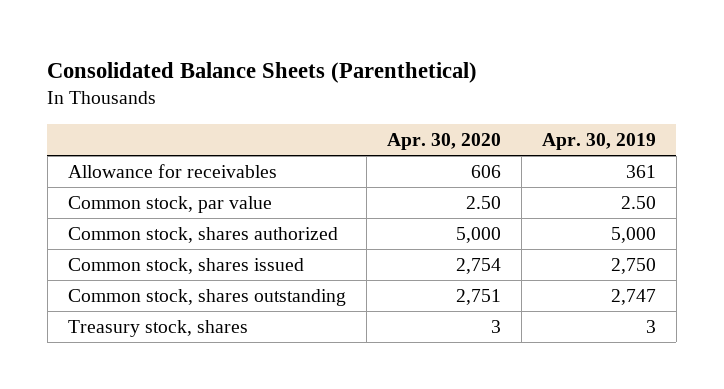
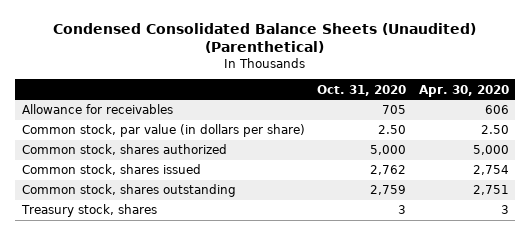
- Consolidated Balance Sheets (Parenthetical)
+ Condensed Consolidated Balance Sheets (Unaudited) (Parenthetical)
- | Apr. 30, 2020 | Apr. 30, 2019
+ | Oct. 31, 2020 | Apr. 30, 2020
- Common stock, par value | 2.50 | 2.50
+ Common stock, par value (in dollars per share) | 2.50 | 2.50

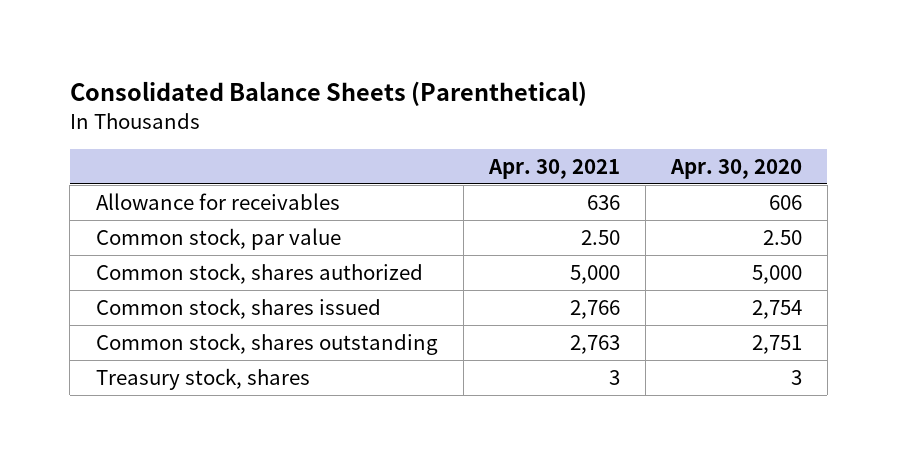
- Condensed Consolidated Balance Sheets (Unaudited) (Parenthetical)
+ Consolidated Balance Sheets (Parenthetical)
- | Oct. 31, 2020 | Apr. 30, 2020
+ | Apr. 30, 2021 | Apr. 30, 2020
- Common stock, par value (in dollars per share) | 2.50 | 2.50
+ Common stock, par value | 2.50 | 2.50

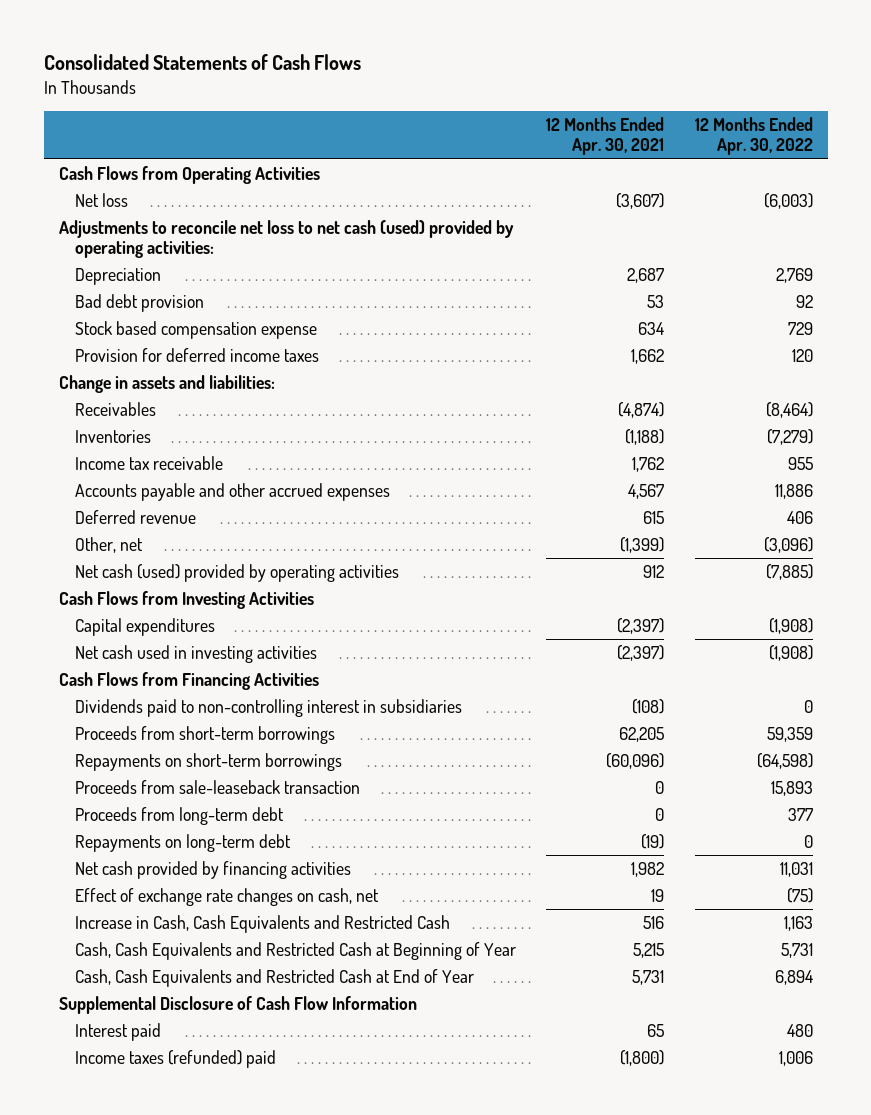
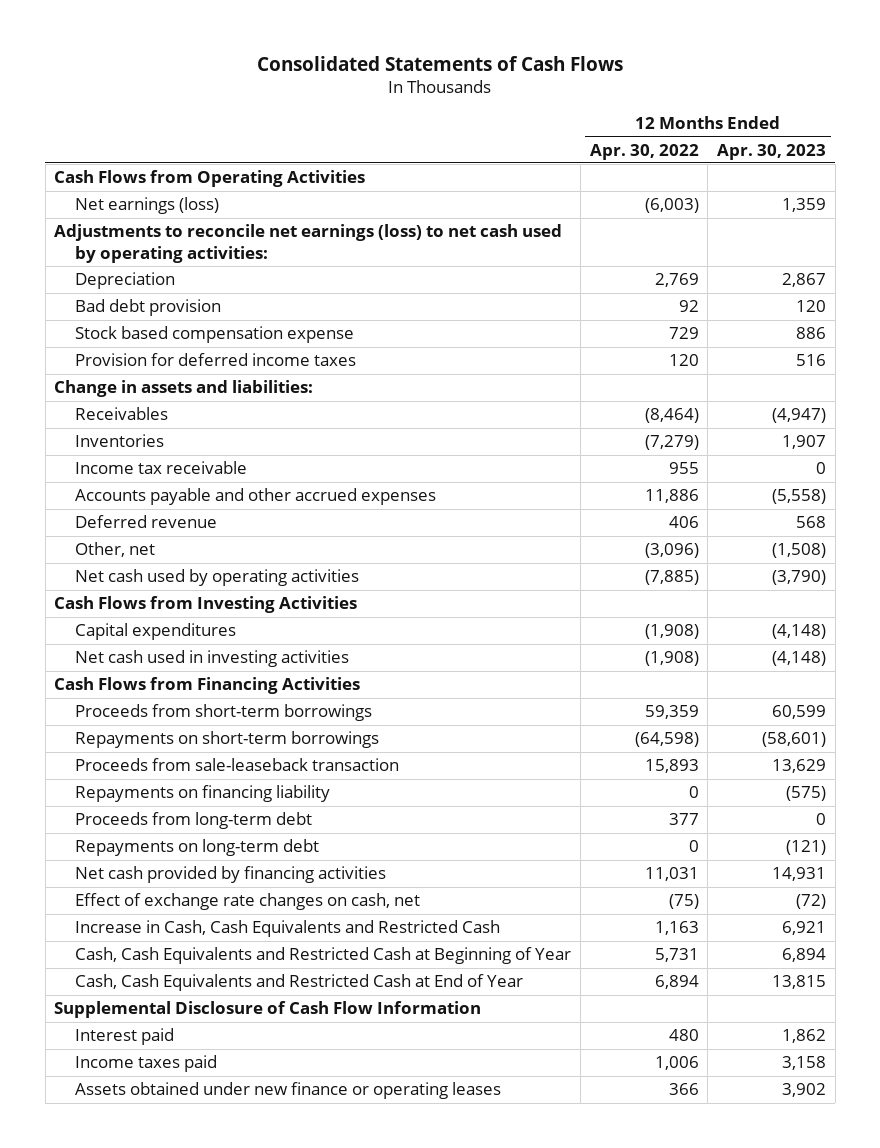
- | 12 Months Ended Apr. 30, 2021 | 12 Months Ended Apr. 30, 2022
+ | 12 Months Ended Apr. 30, 2022 | 12 Months Ended Apr. 30, 2023
- Net loss | (3,607) | (6,003)
- Adjustments to reconcile net loss to net cash (used) provided by operating activities:
+ Net earnings (loss) | (6,003) | 1,359
+ Adjustments to reconcile net earnings (loss) to net cash used by operating activities:
- Net cash (used) provided by operating activities | 912 | (7,885)
+ Net cash used by operating activities | (7,885) | (3,790)
- Dividends paid to non-controlling interest in subsidiaries | (108) | 0
+ Repayments on financing liability | 0 | (575)
- Income taxes (refunded) paid | (1,800) | 1,006
+ Income taxes paid | 1,006 | 3,158
+ Assets obtained under new finance or operating leases | 366 | 3,902

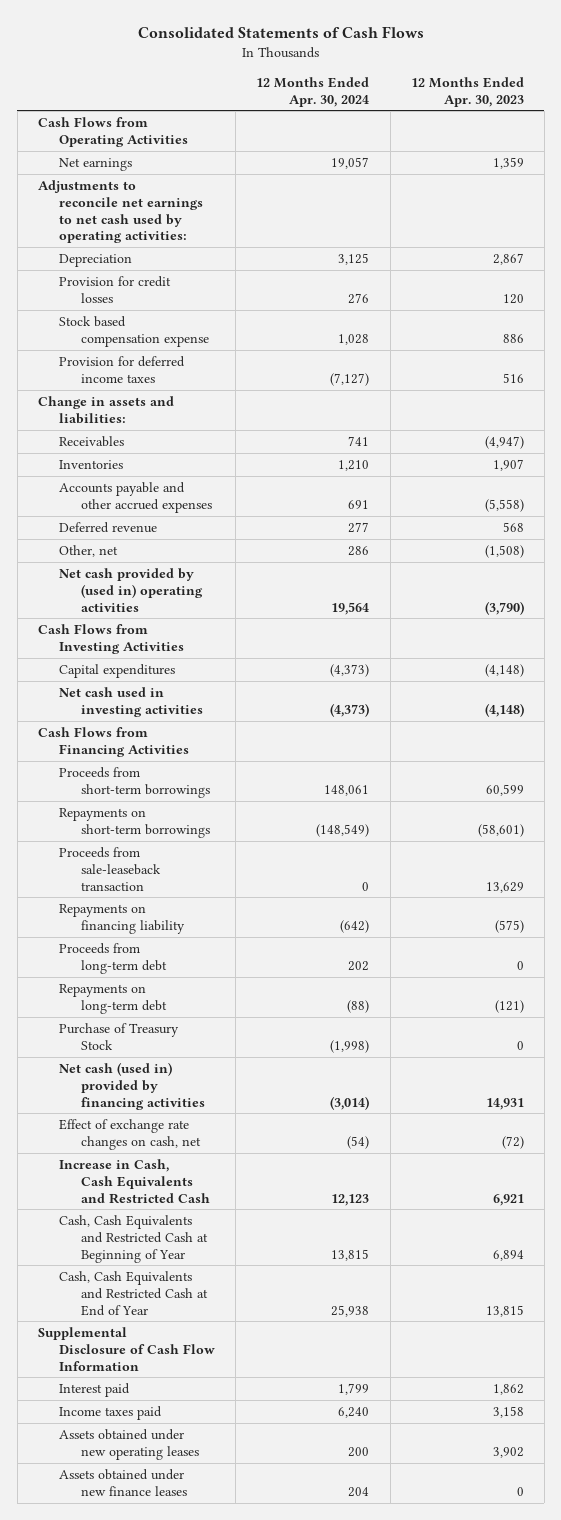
- | 12 Months Ended Apr. 30, 2022 | 12 Months Ended Apr. 30, 2023
+ | 12 Months Ended Apr. 30, 2024 | 12 Months Ended Apr. 30, 2023
- Net earnings (loss) | (6,003) | 1,359
- Adjustments to reconcile net earnings (loss) to net cash used by operating activities:
+ Net earnings | 19,057 | 1,359
+ Adjustments to reconcile net earnings to net cash used by operating activities:
- Bad debt provision | 92 | 120
+ Provision for credit losses | 276 | 120
- Income tax receivable | 955 | 0
- Net cash used by operating activities | (7,885) | (3,790)
+ Net cash provided by (used in) operating activities | 19,564 | (3,790)
- Net cash provided by financing activities | 11,031 | 14,931
+ Purchase of Treasury Stock | (1,998) | 0
+ Net cash (used in) provided by financing activities | (3,014) | 14,931
- Assets obtained under new finance or operating leases | 366 | 3,902
+ Assets obtained under new operating leases | 200 | 3,902
+ Assets obtained under new finance leases | 204 | 0

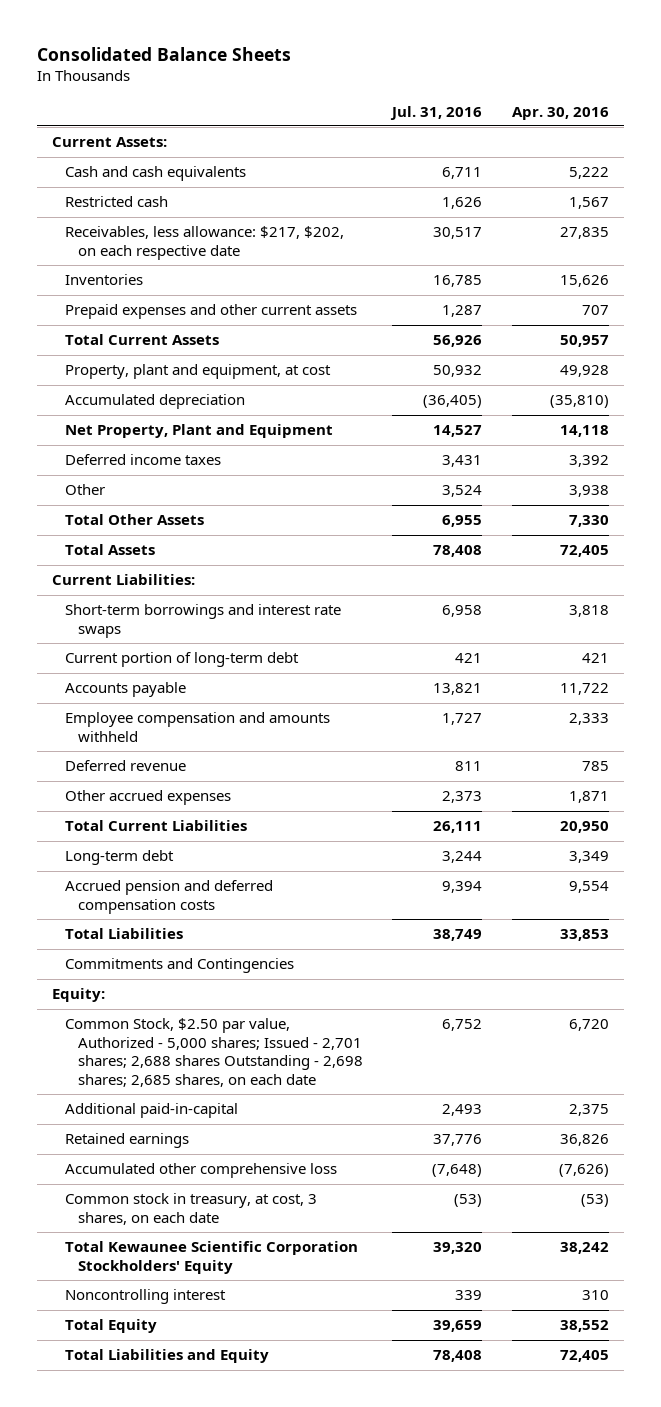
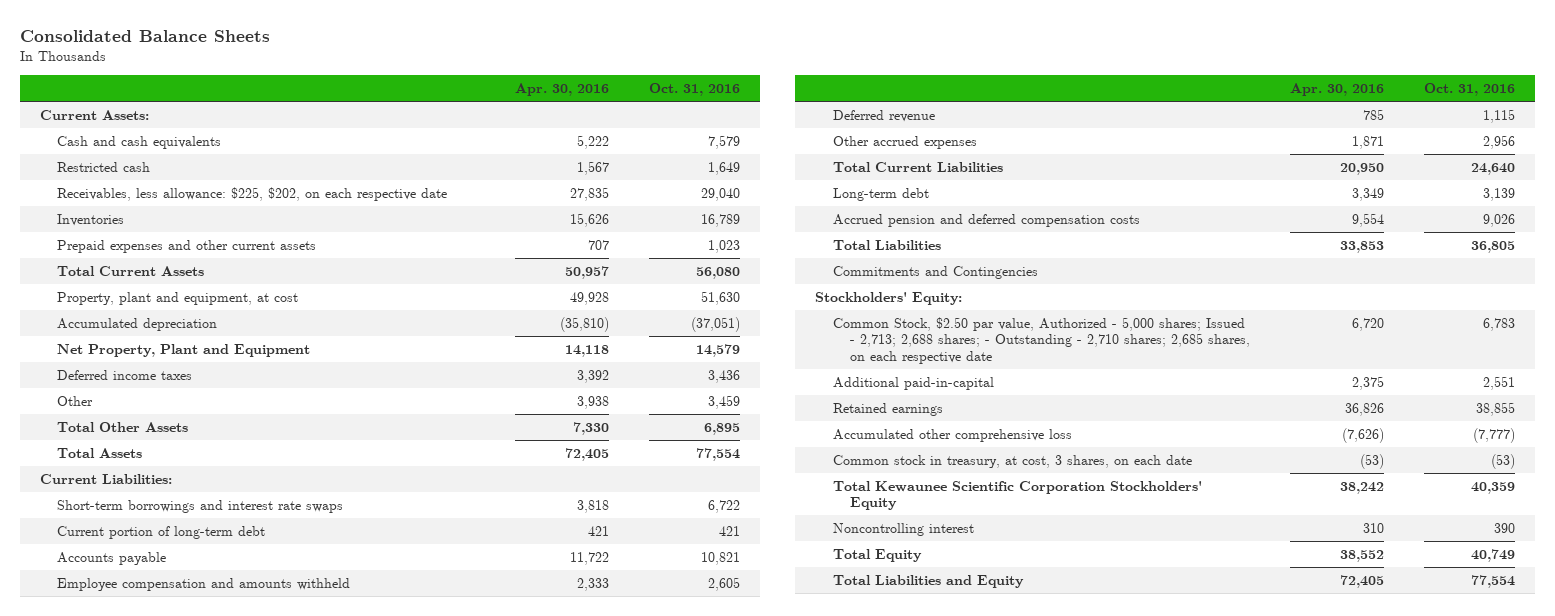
- | Jul. 31, 2016 | Apr. 30, 2016
+ | Apr. 30, 2016 | Oct. 31, 2016
- Receivables, less allowance: $217, $202, on each respective date | 30,517 | 27,835
+ Receivables, less allowance: $225, $202, on each respective date | 27,835 | 29,040
- Equity:
- Common Stock, $2.50 par value, Authorized - 5,000 shares; Issued - 2,701 shares; 2,688 shares Outstanding - 2,698 shares; 2,685 shares, on each date | 6,752 | 6,720
+ Stockholders' Equity:
+ Common Stock, $2.50 par value, Authorized - 5,000 shares; Issued - 2,713; 2,688 shares; - Outstanding - 2,710 shares; 2,685 shares, on each respective date | 6,720 | 6,783

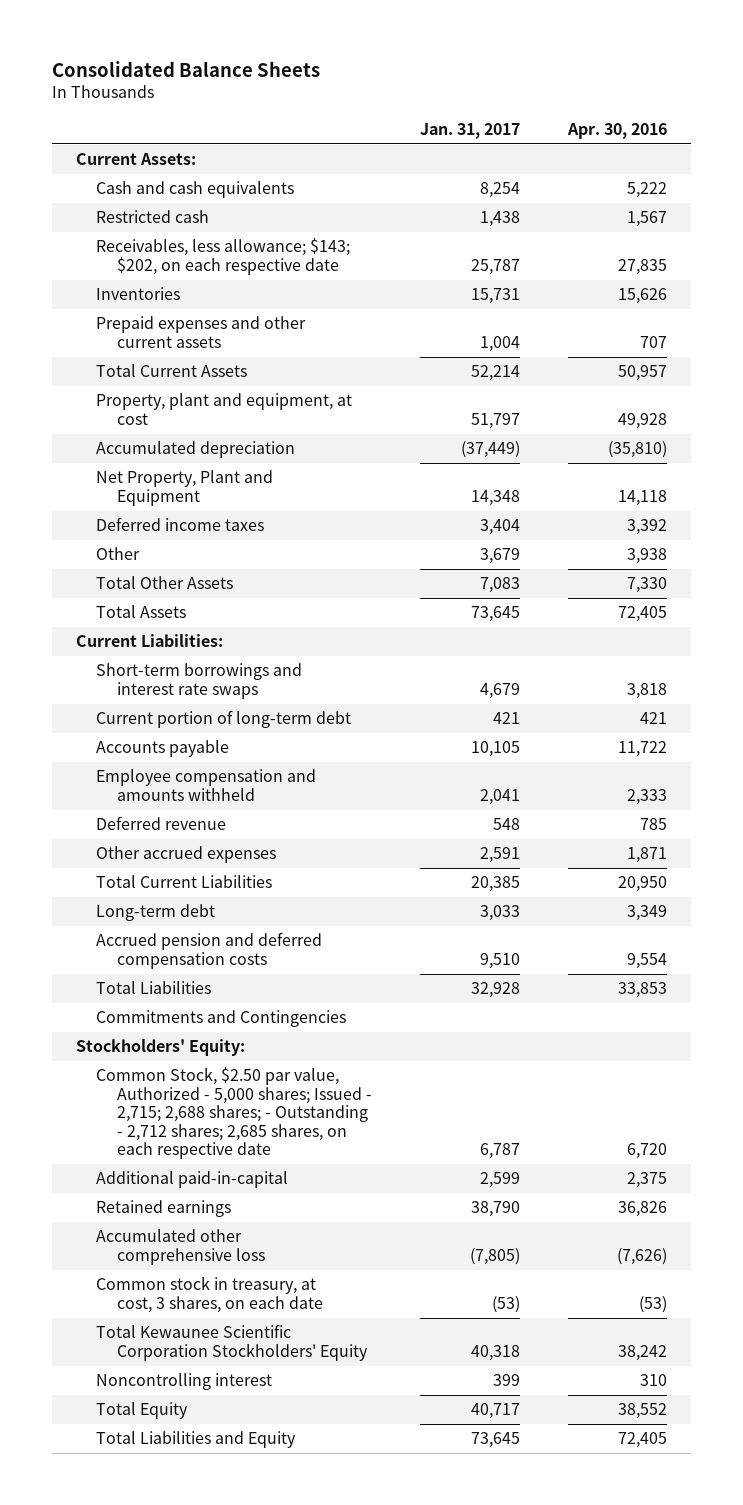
- | Apr. 30, 2016 | Oct. 31, 2016
+ | Jan. 31, 2017 | Apr. 30, 2016
- Receivables, less allowance: $225, $202, on each respective date | 27,835 | 29,040
+ Receivables, less allowance; $143; $202, on each respective date | 25,787 | 27,835
- Common Stock, $2.50 par value, Authorized - 5,000 shares; Issued - 2,713; 2,688 shares; - Outstanding - 2,710 shares; 2,685 shares, on each respective date | 6,720 | 6,783
+ Common Stock, $2.50 par value, Authorized - 5,000 shares; Issued - 2,715; 2,688 shares; - Outstanding - 2,712 shares; 2,685 shares, on each respective date | 6,787 | 6,720

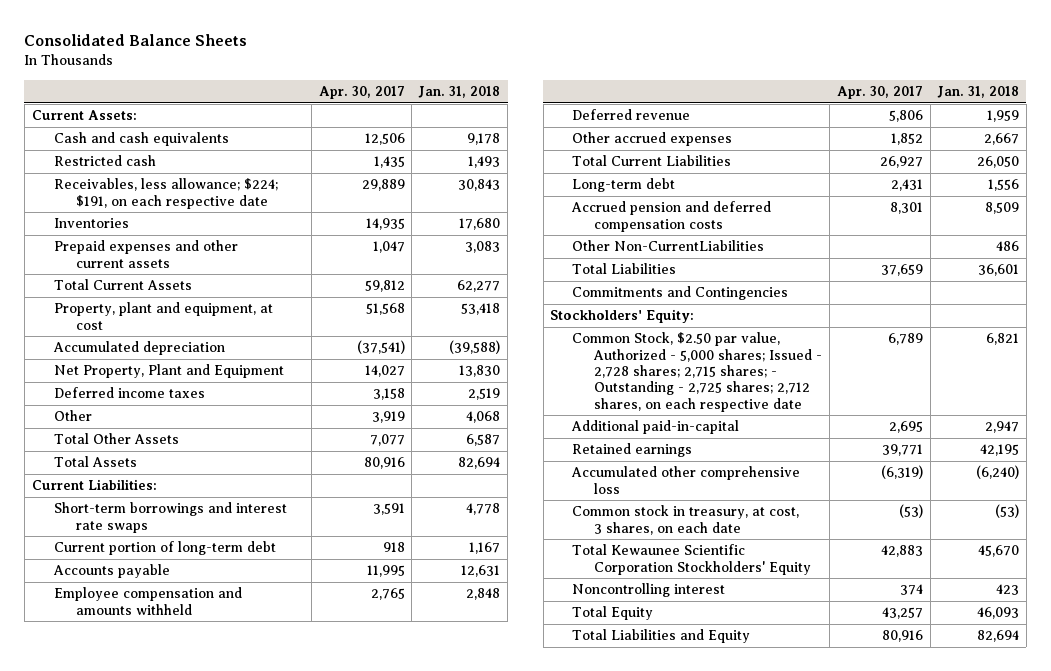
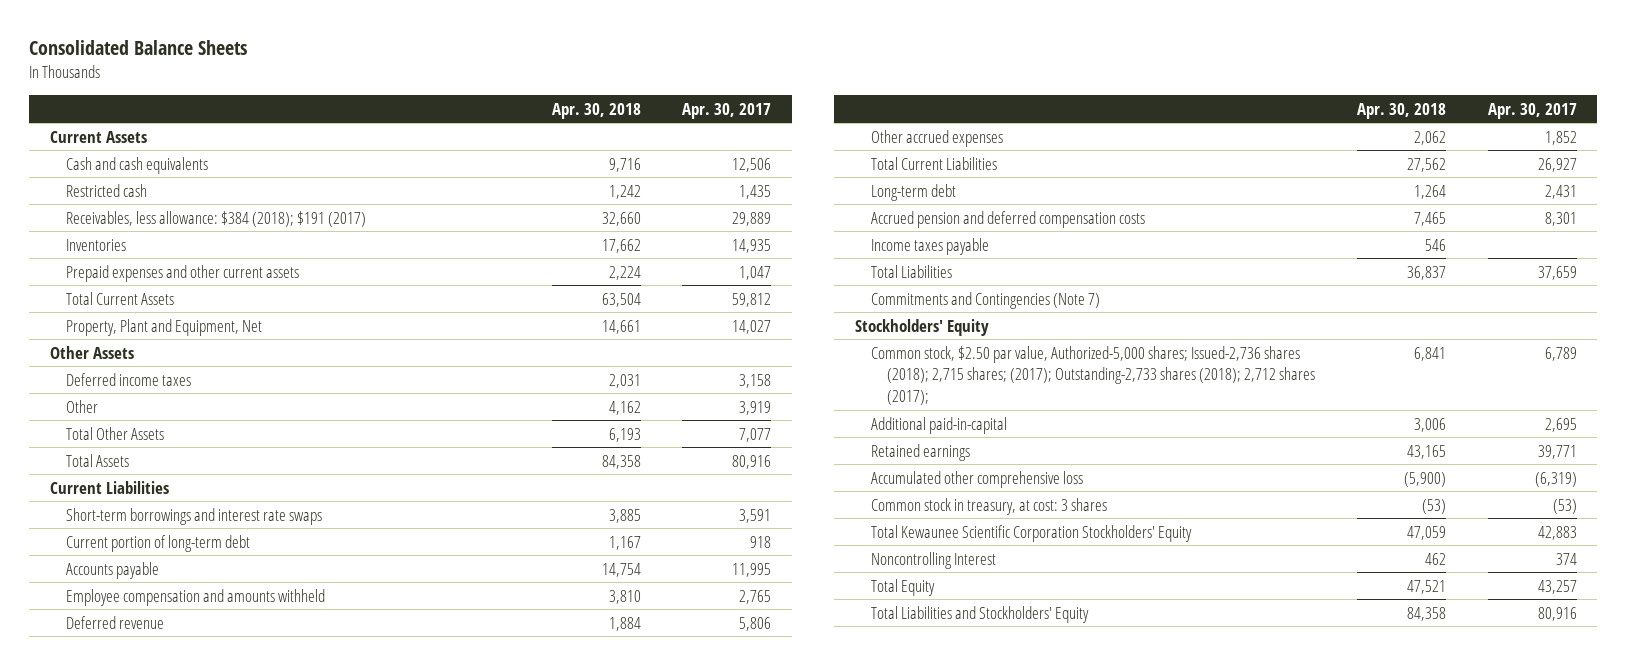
- | Apr. 30, 2017 | Jan. 31, 2018
+ | Apr. 30, 2018 | Apr. 30, 2017
- Current Assets:
+ Current Assets
- Receivables, less allowance; $224; $191, on each respective date | 29,889 | 30,843
+ Receivables, less allowance: $384 (2018); $191 (2017) | 32,660 | 29,889
- Property, plant and equipment, at cost | 51,568 | 53,418
- Accumulated depreciation | (37,541) | (39,588)
- Net Property, Plant and Equipment | 14,027 | 13,830
+ Property, Plant and Equipment, Net | 14,661 | 14,027
+ Other Assets
- Current Liabilities:
+ Current Liabilities
- Other Non-CurrentLiabilities | | 486
+ Income taxes payable | 546 |
- Commitments and Contingencies
- Stockholders' Equity:
- Common Stock, $2.50 par value, Authorized - 5,000 shares; Issued - 2,728 shares; 2,715 shares; - Outstanding - 2,725 shares; 2,712 shares, on each respective date | 6,789 | 6,821
+ Commitments and Contingencies (Note 7)
+ Stockholders' Equity
+ Common stock, $2.50 par value, Authorized-5,000 shares; Issued-2,736 shares (2018); 2,715 shares; (2017); Outstanding-2,733 shares (2018); 2,712 shares (2017); | 6,841 | 6,789
- Common stock in treasury, at cost, 3 shares, on each date | (53) | (53)
+ Common stock in treasury, at cost: 3 shares | (53) | (53)
- Noncontrolling interest | 374 | 423
+ Noncontrolling Interest | 462 | 374
- Total Liabilities and Equity | 80,916 | 82,694
+ Total Liabilities and Stockholders' Equity | 84,358 | 80,916

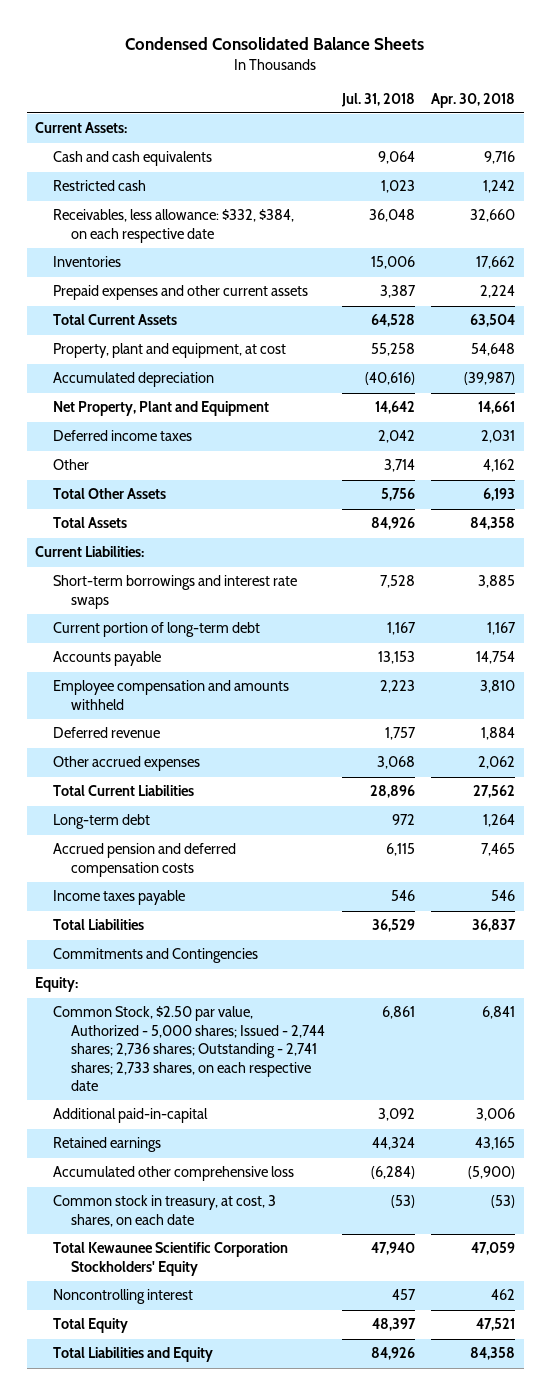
- Consolidated Balance Sheets
+ Condensed Consolidated Balance Sheets
- | Apr. 30, 2018 | Apr. 30, 2017
+ | Jul. 31, 2018 | Apr. 30, 2018
- Current Assets
+ Current Assets:
- Receivables, less allowance: $384 (2018); $191 (2017) | 32,660 | 29,889
+ Receivables, less allowance: $332, $384, on each respective date | 36,048 | 32,660
- Property, Plant and Equipment, Net | 14,661 | 14,027
- Other Assets
+ Property, plant and equipment, at cost | 55,258 | 54,648
+ Accumulated depreciation | (40,616) | (39,987)
+ Net Property, Plant and Equipment | 14,642 | 14,661
- Current Liabilities
+ Current Liabilities:
- Commitments and Contingencies (Note 7)
- Stockholders' Equity
- Common stock, $2.50 par value, Authorized-5,000 shares; Issued-2,736 shares (2018); 2,715 shares; (2017); Outstanding-2,733 shares (2018); 2,712 shares (2017); | 6,841 | 6,789
+ Commitments and Contingencies
+ Equity:
+ Common Stock, $2.50 par value, Authorized - 5,000 shares; Issued - 2,744 shares; 2,736 shares; Outstanding - 2,741 shares; 2,733 shares, on each respective date | 6,861 | 6,841
- Common stock in treasury, at cost: 3 shares | (53) | (53)
+ Common stock in treasury, at cost, 3 shares, on each date | (53) | (53)
- Noncontrolling Interest | 462 | 374
+ Noncontrolling interest | 457 | 462
- Total Liabilities and Stockholders' Equity | 84,358 | 80,916
+ Total Liabilities and Equity | 84,926 | 84,358

